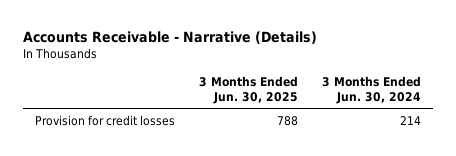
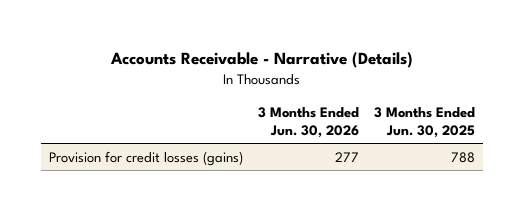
- | 3 Months Ended Jun. 30, 2025 | 3 Months Ended Jun. 30, 2024
+ | 3 Months Ended Jun. 30, 2026 | 3 Months Ended Jun. 30, 2025
- Provision for credit losses | 788 | 214
+ Provision for credit losses (gains) | 277 | 788

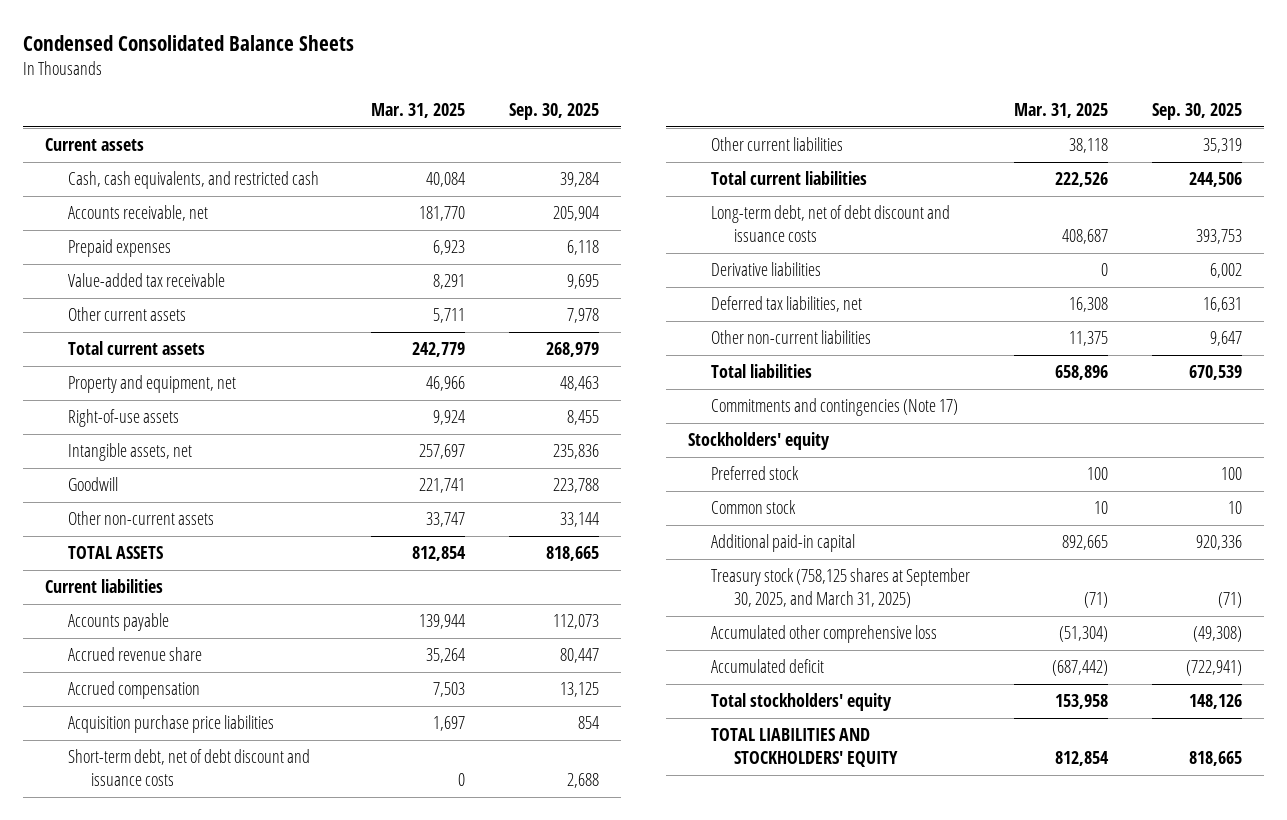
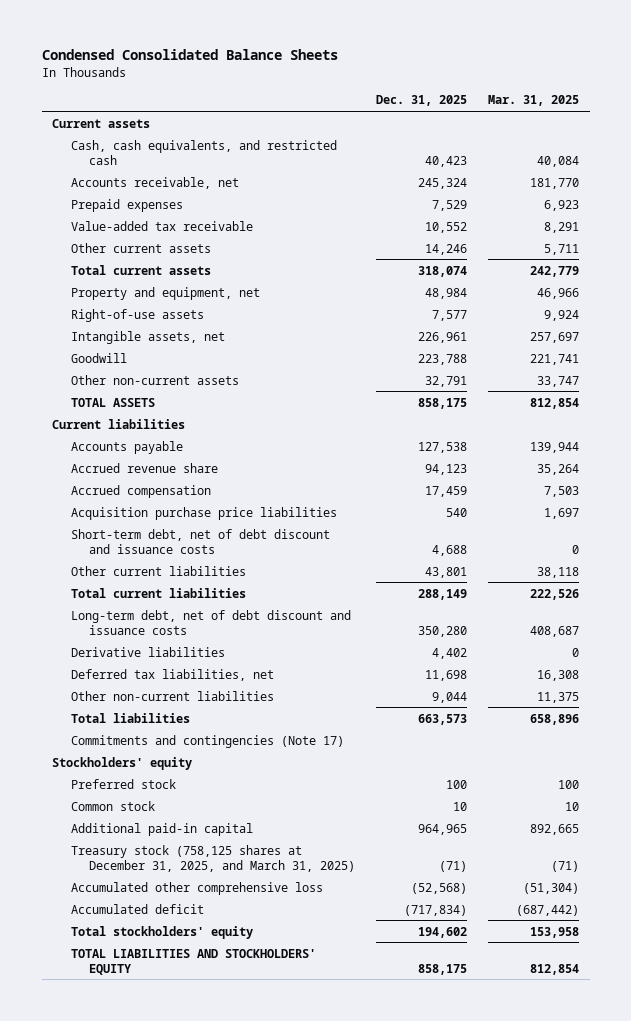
- | Mar. 31, 2025 | Sep. 30, 2025
+ | Dec. 31, 2025 | Mar. 31, 2025
- Treasury stock (758,125 shares at September 30, 2025, and March 31, 2025) | (71) | (71)
+ Treasury stock (758,125 shares at December 31, 2025, and March 31, 2025) | (71) | (71)

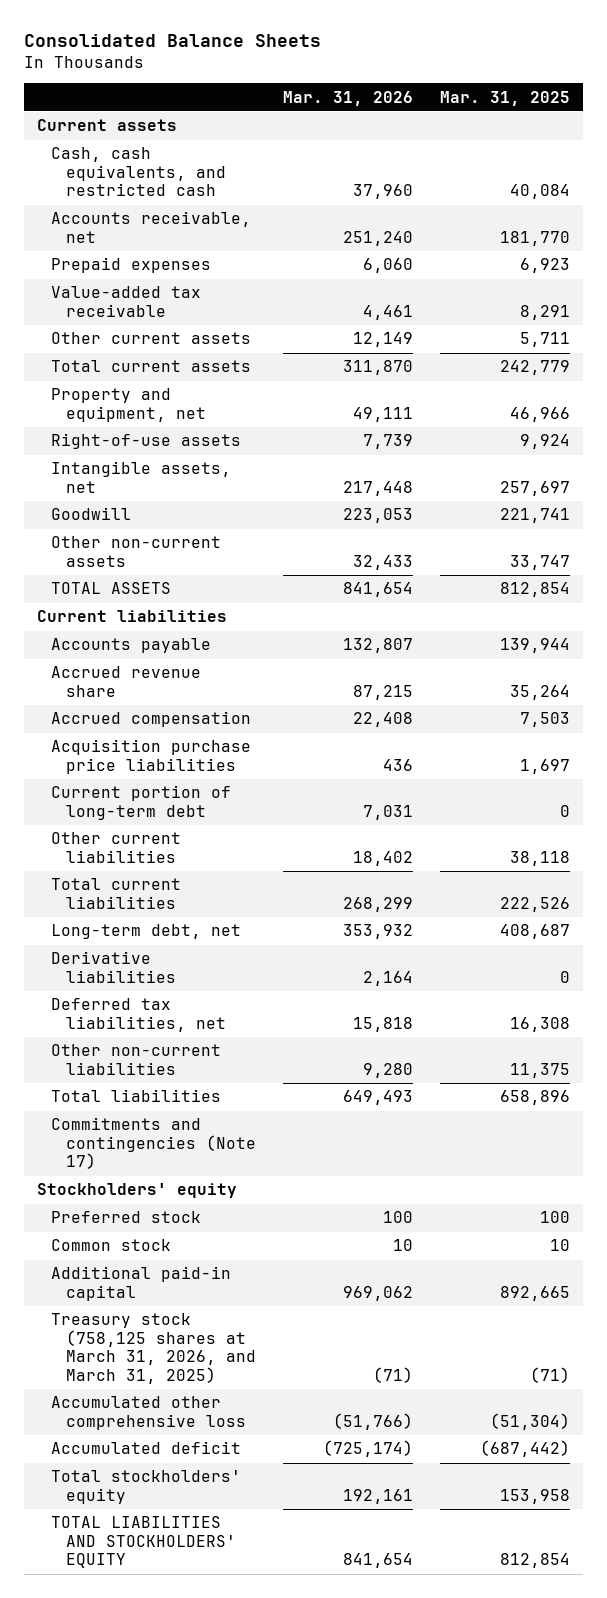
- Condensed Consolidated Balance Sheets
+ Consolidated Balance Sheets
- | Dec. 31, 2025 | Mar. 31, 2025
+ | Mar. 31, 2026 | Mar. 31, 2025
- Short-term debt, net of debt discount and issuance costs | 4,688 | 0
+ Current portion of long-term debt | 7,031 | 0
- Long-term debt, net of debt discount and issuance costs | 350,280 | 408,687
+ Long-term debt, net | 353,932 | 408,687
- Treasury stock (758,125 shares at December 31, 2025, and March 31, 2025) | (71) | (71)
+ Treasury stock (758,125 shares at March 31, 2026, and March 31, 2025) | (71) | (71)

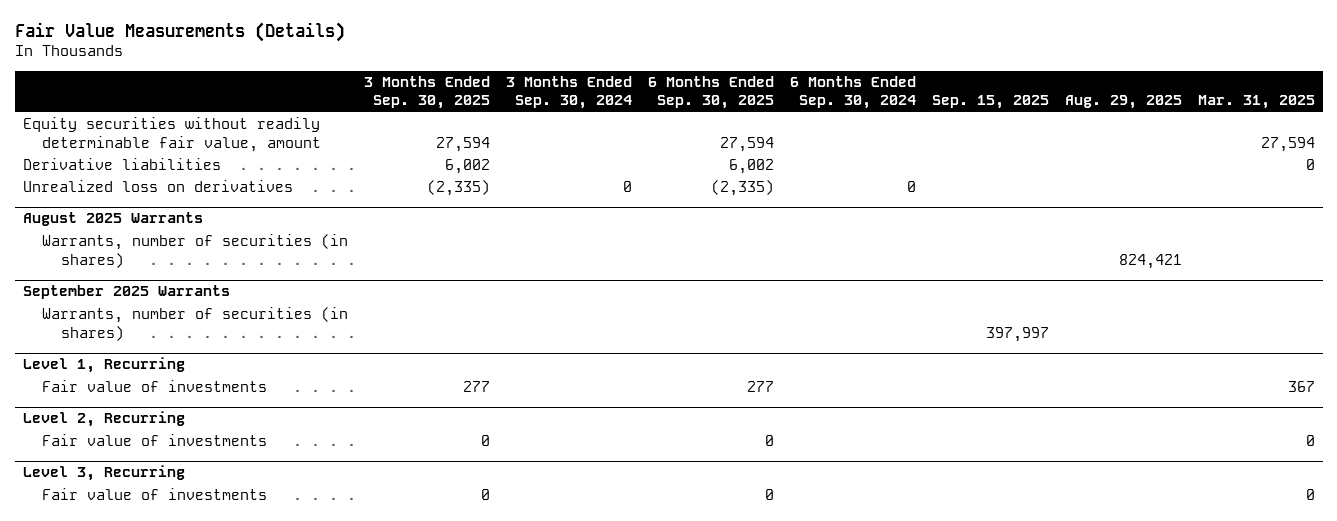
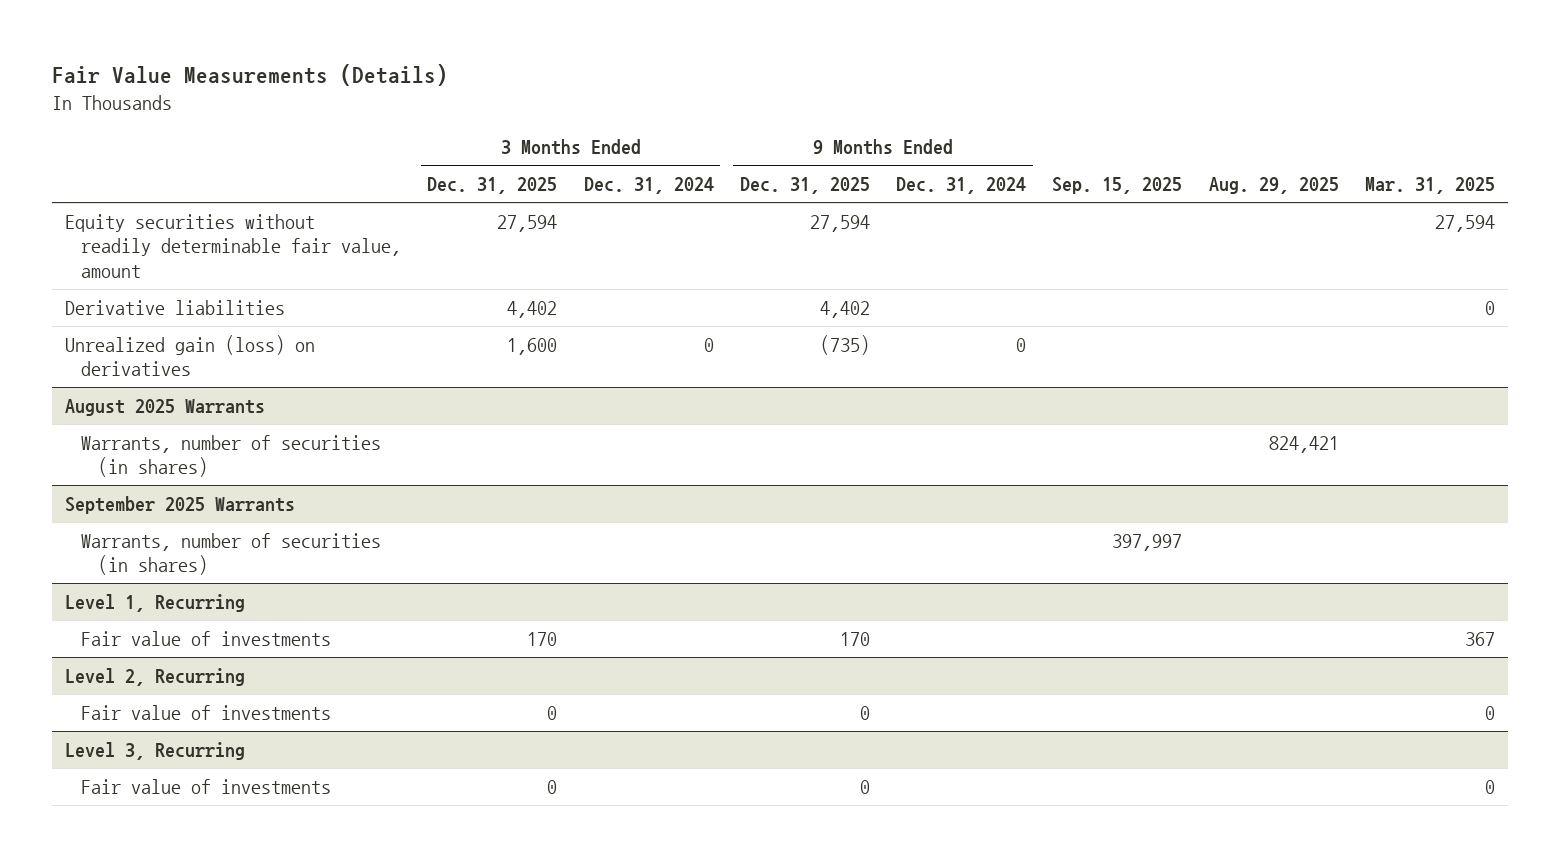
- | 3 Months Ended Sep. 30, 2025 | 3 Months Ended Sep. 30, 2024 | 6 Months Ended Sep. 30, 2025 | 6 Months Ended Sep. 30, 2024 | Sep. 15, 2025 | Aug. 29, 2025 | Mar. 31, 2025
+ | 3 Months Ended Dec. 31, 2025 | 3 Months Ended Dec. 31, 2024 | 9 Months Ended Dec. 31, 2025 | 9 Months Ended Dec. 31, 2024 | Sep. 15, 2025 | Aug. 29, 2025 | Mar. 31, 2025
- Unrealized loss on derivatives | (2,335) | 0 | (2,335) | 0 | | |
+ Unrealized gain (loss) on derivatives | 1,600 | 0 | (735) | 0 | | |

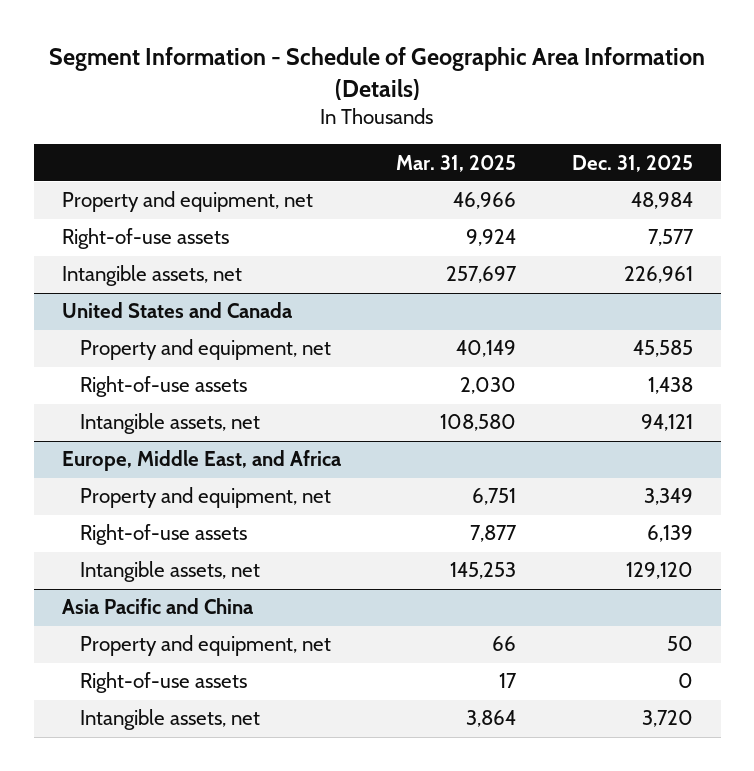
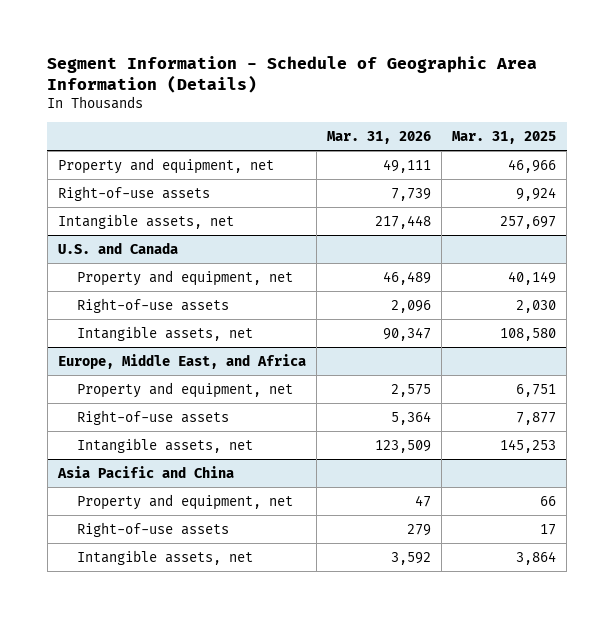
- | Mar. 31, 2025 | Dec. 31, 2025
+ | Mar. 31, 2026 | Mar. 31, 2025
- United States and Canada
+ U.S. and Canada

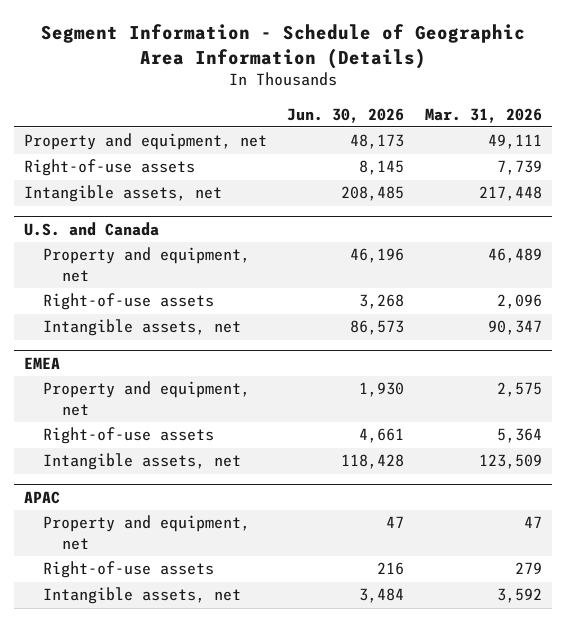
- | Mar. 31, 2026 | Mar. 31, 2025
+ | Jun. 30, 2026 | Mar. 31, 2026
- Europe, Middle East, and Africa
+ EMEA
- Asia Pacific and China
+ APAC

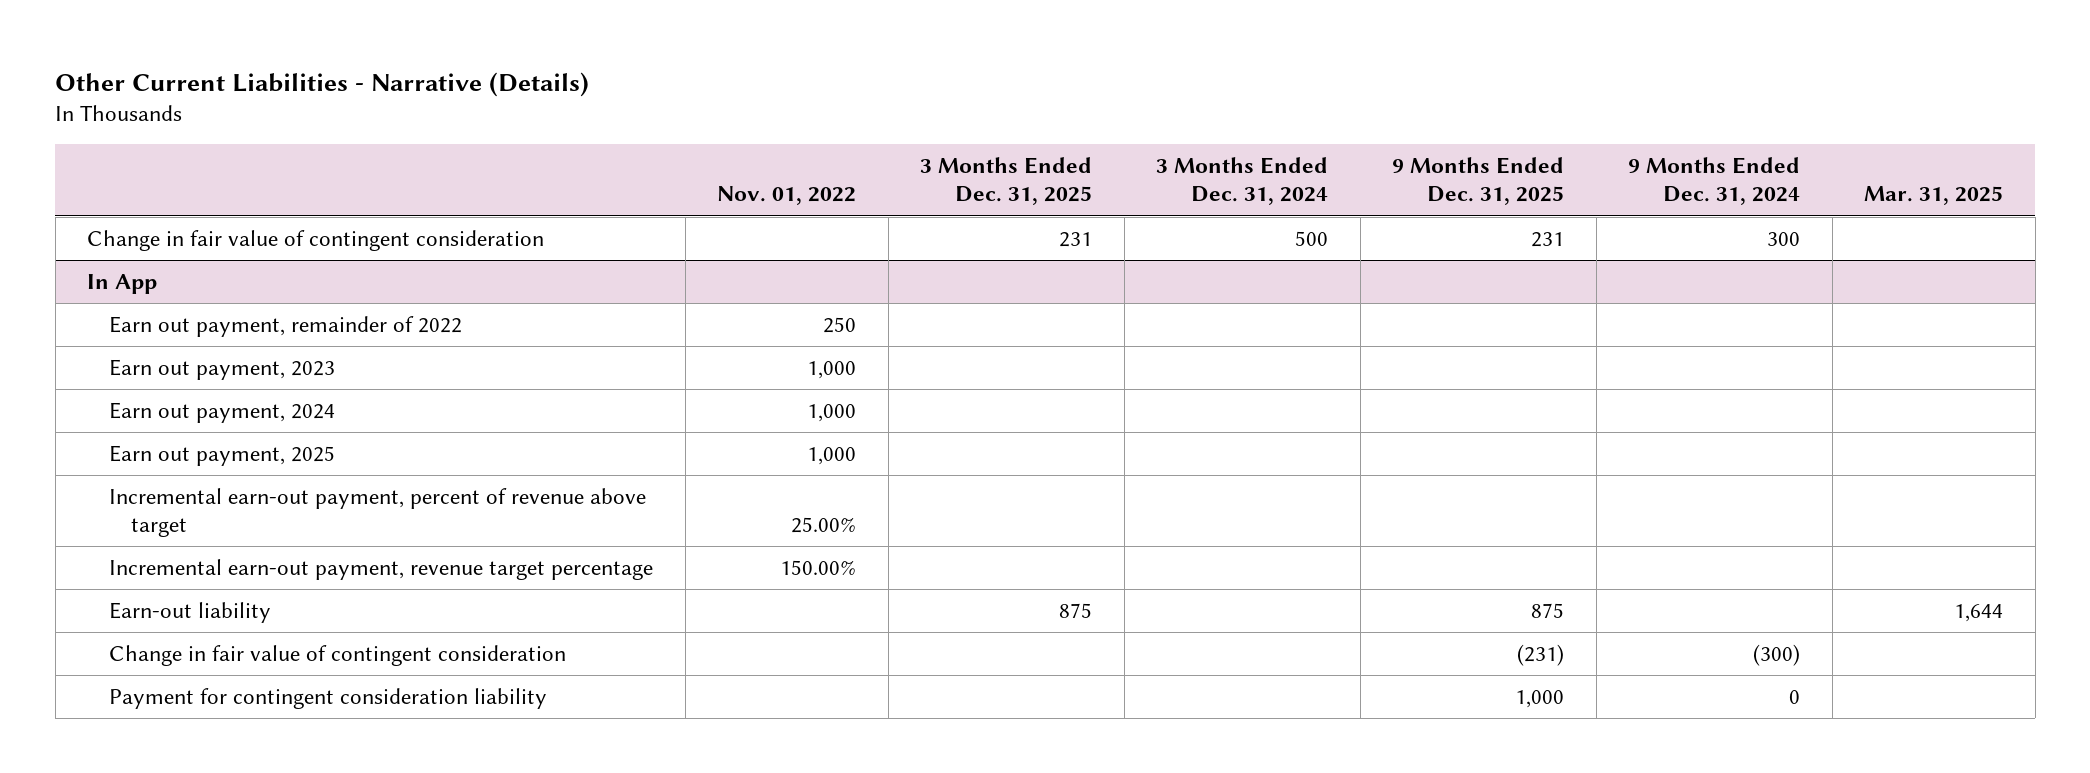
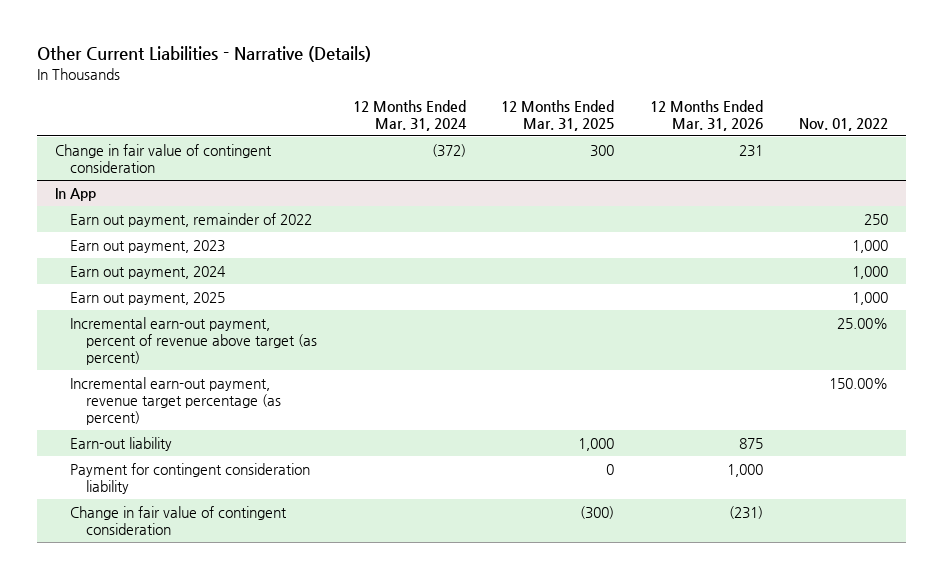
- | Nov. 01, 2022 | 3 Months Ended Dec. 31, 2025 | 3 Months Ended Dec. 31, 2024 | 9 Months Ended Dec. 31, 2025 | 9 Months Ended Dec. 31, 2024 | Mar. 31, 2025
+ | 12 Months Ended Mar. 31, 2024 | 12 Months Ended Mar. 31, 2025 | 12 Months Ended Mar. 31, 2026 | Nov. 01, 2022
@ In App
- Incremental earn-out payment, percent of revenue above target | 25.00% | | | | |
- Incremental earn-out payment, revenue target percentage | 150.00% | | | | |
+ Incremental earn-out payment, percent of revenue above target (as percent) | | | | 25.00%
+ Incremental earn-out payment, revenue target percentage (as percent) | | | | 150.00%
moved down: Change in fair value of contingent consideration | | (300) | (231) |

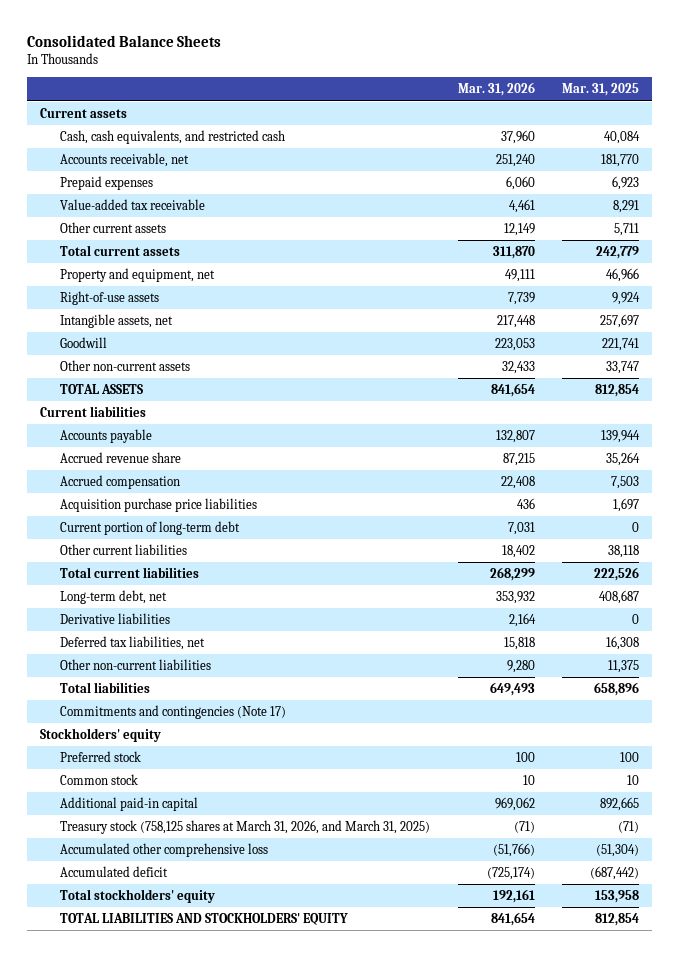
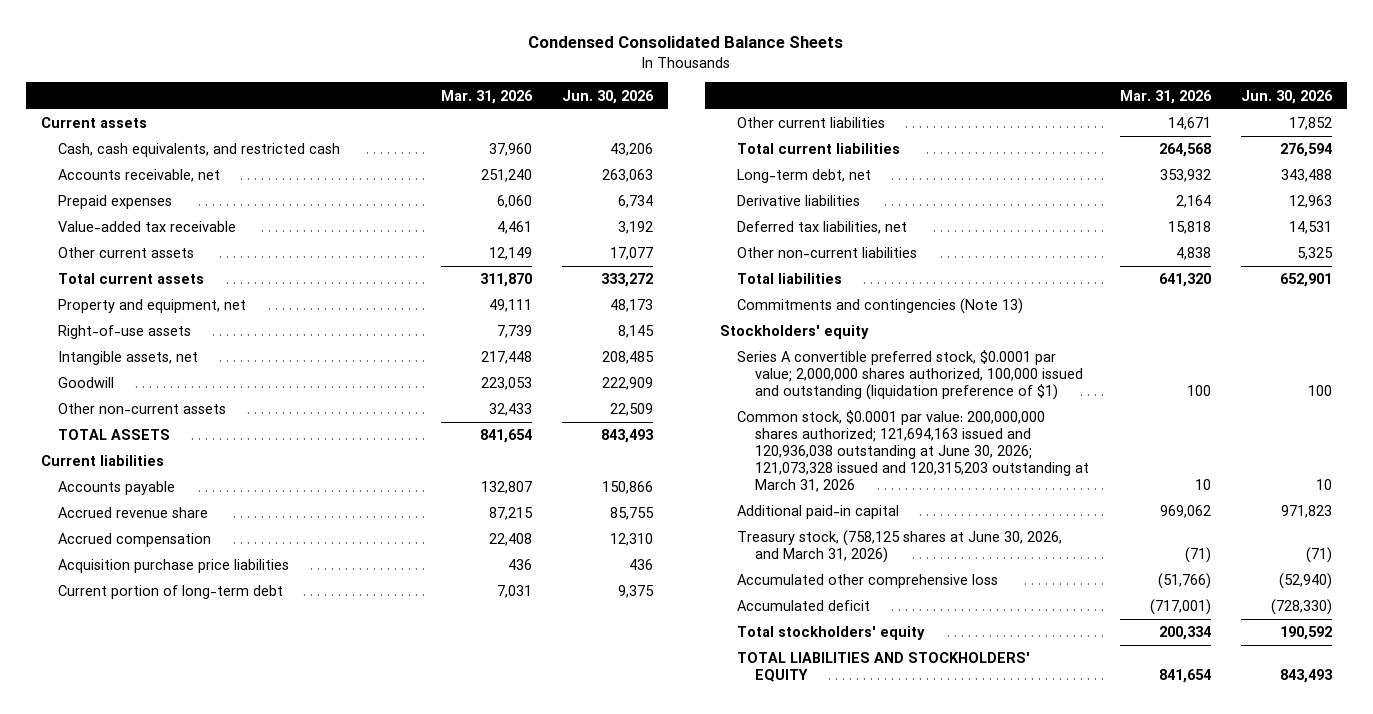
- Consolidated Balance Sheets
+ Condensed Consolidated Balance Sheets
- | Mar. 31, 2026 | Mar. 31, 2025
+ | Mar. 31, 2026 | Jun. 30, 2026
- Other current liabilities | 18,402 | 38,118
- Total current liabilities | 268,299 | 222,526
+ Other current liabilities | 14,671 | 17,852
+ Total current liabilities | 264,568 | 276,594
- Other non-current liabilities | 9,280 | 11,375
- Total liabilities | 649,493 | 658,896
- Commitments and contingencies (Note 17)
+ Other non-current liabilities | 4,838 | 5,325
+ Total liabilities | 641,320 | 652,901
+ Commitments and contingencies (Note 13)
- Preferred stock | 100 | 100
- Common stock | 10 | 10
+ Series A convertible preferred stock, $0.0001 par value; 2,000,000 shares authorized, 100,000 issued and outstanding (liquidation preference of $1) | 100 | 100
+ Common stock, $0.0001 par value: 200,000,000 shares authorized; 121,694,163 issued and 120,936,038 outstanding at June 30, 2026; 121,073,328 issued and 120,315,203 outstanding at March 31, 2026 | 10 | 10
- Treasury stock (758,125 shares at March 31, 2026, and March 31, 2025) | (71) | (71)
+ Treasury stock, (758,125 shares at June 30, 2026, and March 31, 2026) | (71) | (71)
- Accumulated deficit | (725,174) | (687,442)
- Total stockholders' equity | 192,161 | 153,958
+ Accumulated deficit | (717,001) | (728,330)
+ Total stockholders' equity | 200,334 | 190,592

